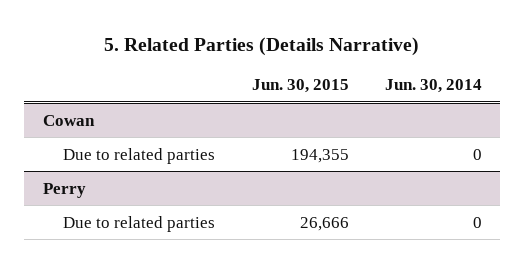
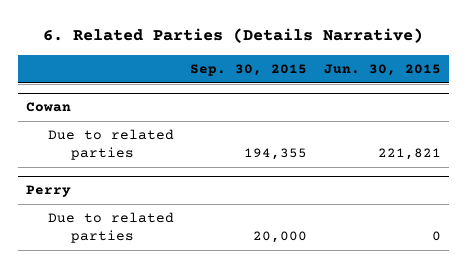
- 5. Related Parties (Details Narrative)
+ 6. Related Parties (Details Narrative)
- | Jun. 30, 2015 | Jun. 30, 2014
+ | Sep. 30, 2015 | Jun. 30, 2015
@ Cowan
- Due to related parties | 194,355 | 0
+ Due to related parties | 194,355 | 221,821
@ Perry
- Due to related parties | 26,666 | 0
+ Due to related parties | 20,000 | 0

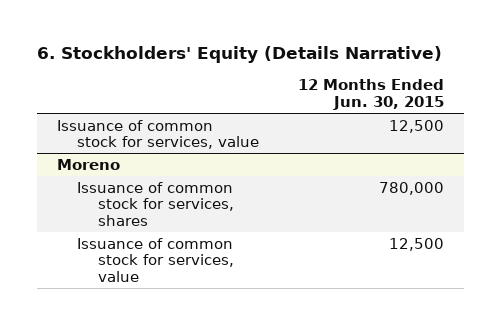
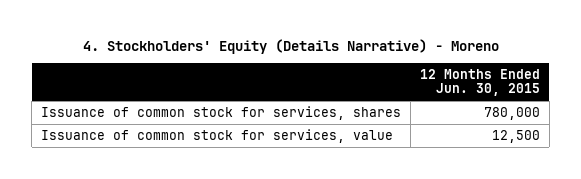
- 6. Stockholders' Equity (Details Narrative)
+ 4. Stockholders' Equity (Details Narrative) - Moreno
- Issuance of common stock for services, value | 12,500
- Moreno

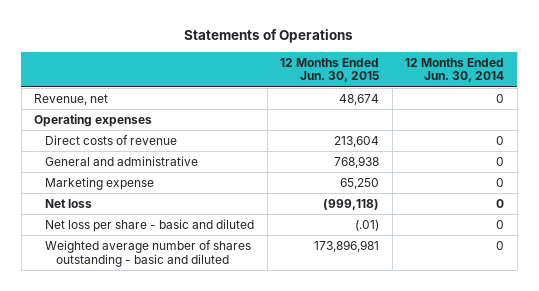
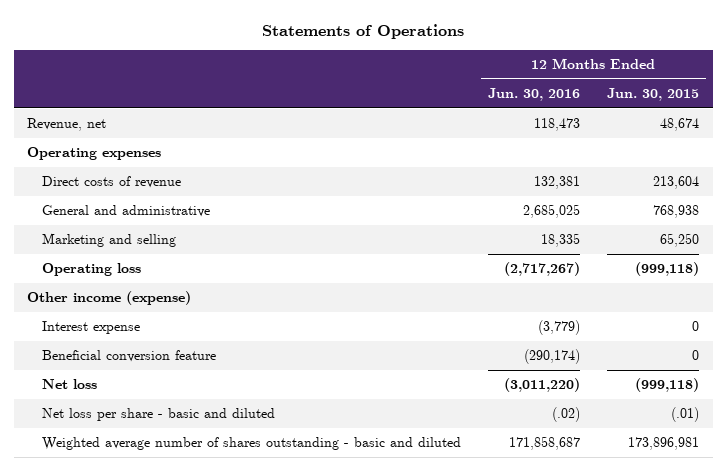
- | 12 Months Ended Jun. 30, 2015 | 12 Months Ended Jun. 30, 2014
+ | 12 Months Ended Jun. 30, 2016 | 12 Months Ended Jun. 30, 2015
- Marketing expense | 65,250 | 0
+ Marketing and selling | 18,335 | 65,250
+ Operating loss | (2,717,267) | (999,118)
+ Other income (expense)
+ Interest expense | (3,779) | 0
+ Beneficial conversion feature | (290,174) | 0

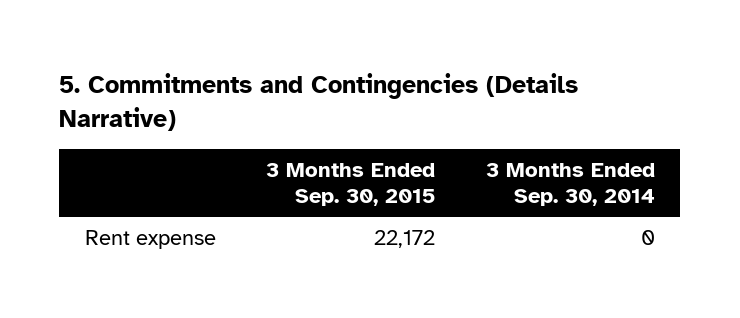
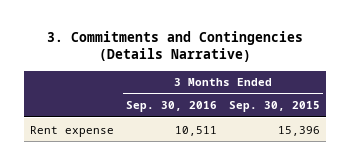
- 5. Commitments and Contingencies (Details Narrative)
+ 3. Commitments and Contingencies (Details Narrative)
- | 3 Months Ended Sep. 30, 2015 | 3 Months Ended Sep. 30, 2014
+ | 3 Months Ended Sep. 30, 2016 | 3 Months Ended Sep. 30, 2015
- Rent expense | 22,172 | 0
+ Rent expense | 10,511 | 15,396

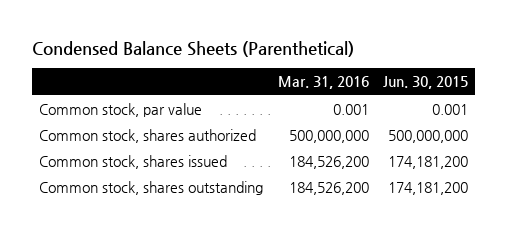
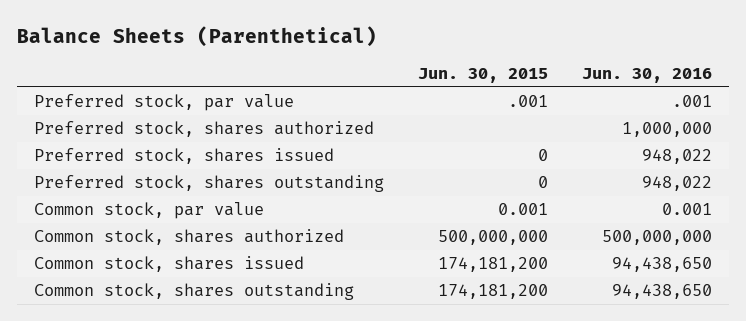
- Condensed Balance Sheets (Parenthetical)
+ Balance Sheets (Parenthetical)
- | Mar. 31, 2016 | Jun. 30, 2015
+ | Jun. 30, 2015 | Jun. 30, 2016
+ Preferred stock, par value | .001 | .001
+ Preferred stock, shares authorized | | 1,000,000
+ Preferred stock, shares issued | 0 | 948,022
+ Preferred stock, shares outstanding | 0 | 948,022

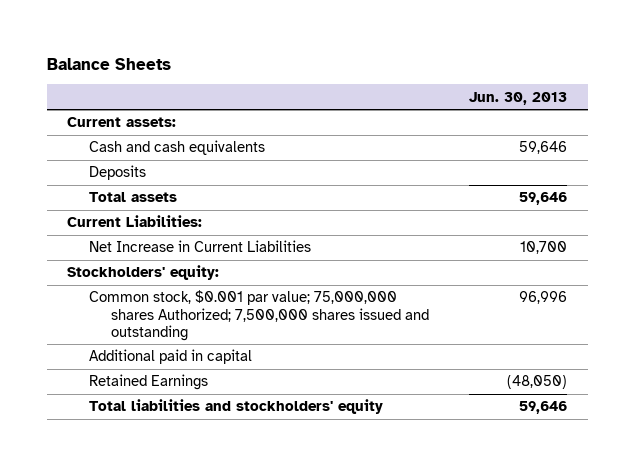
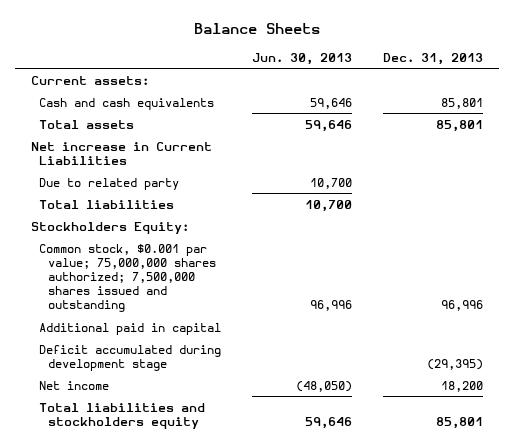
- | Jun. 30, 2013
+ | Jun. 30, 2013 | Dec. 31, 2013
- Deposits
- Current Liabilities:
- Net Increase in Current Liabilities | 10,700
- Stockholders' equity:
- Common stock, $0.001 par value; 75,000,000 shares Authorized; 7,500,000 shares issued and outstanding | 96,996
+ Net increase in Current Liabilities
+ Due to related party | 10,700 |
+ Total liabilities | 10,700 |
+ Stockholders Equity:
+ Common stock, $0.001 par value; 75,000,000 shares authorized; 7,500,000 shares issued and outstanding | 96,996 | 96,996
- Retained Earnings | (48,050)
- Total liabilities and stockholders' equity | 59,646
+ Deficit accumulated during development stage | | (29,395)
+ Net income | (48,050) | 18,200
+ Total liabilities and stockholders equity | 59,646 | 85,801

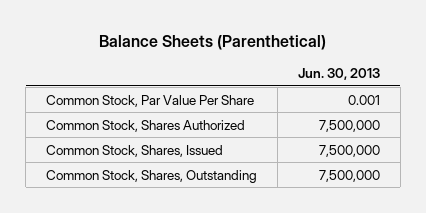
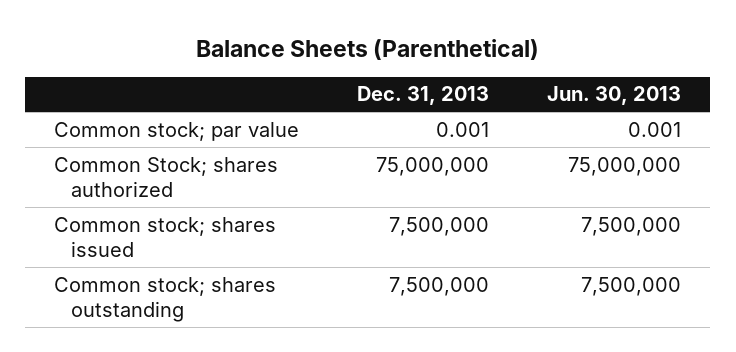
- | Jun. 30, 2013
+ | Dec. 31, 2013 | Jun. 30, 2013
- Common Stock, Par Value Per Share | 0.001
- Common Stock, Shares Authorized | 7,500,000
- Common Stock, Shares, Issued | 7,500,000
- Common Stock, Shares, Outstanding | 7,500,000
+ Common stock; par value | 0.001 | 0.001
+ Common Stock; shares authorized | 75,000,000 | 75,000,000
+ Common stock; shares issued | 7,500,000 | 7,500,000
+ Common stock; shares outstanding | 7,500,000 | 7,500,000

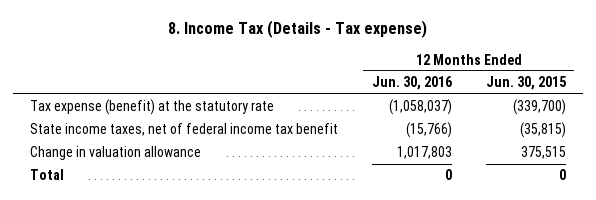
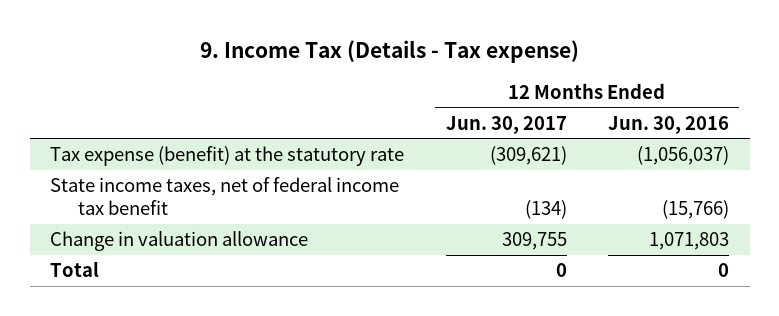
- 8. Income Tax (Details - Tax expense)
+ 9. Income Tax (Details - Tax expense)
- | 12 Months Ended Jun. 30, 2016 | 12 Months Ended Jun. 30, 2015
+ | 12 Months Ended Jun. 30, 2017 | 12 Months Ended Jun. 30, 2016
- Tax expense (benefit) at the statutory rate | (1,058,037) | (339,700)
+ Tax expense (benefit) at the statutory rate | (309,621) | (1,056,037)
- Change in valuation allowance | 1,017,803 | 375,515
+ Change in valuation allowance | 309,755 | 1,071,803

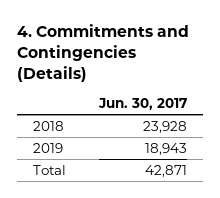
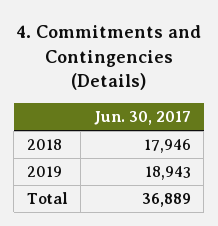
- 2018 | 23,928
+ 2018 | 17,946
- Total | 42,871
+ Total | 36,889

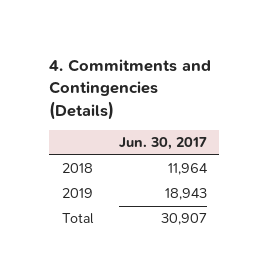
- 2018 | 17,946
+ 2018 | 11,964
- Total | 36,889
+ Total | 30,907

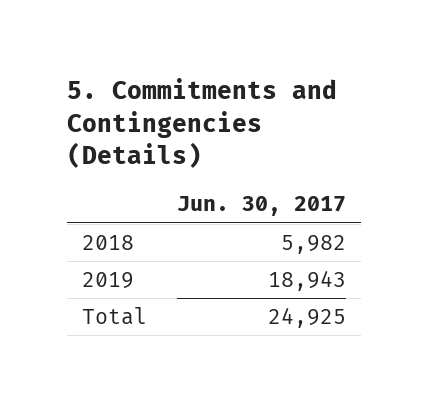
- 4. Commitments and Contingencies (Details)
+ 5. Commitments and Contingencies (Details)
- 2018 | 11,964
+ 2018 | 5,982
- Total | 30,907
+ Total | 24,925

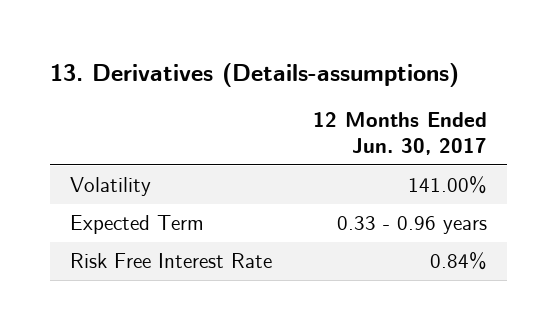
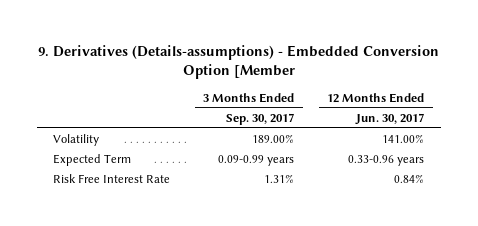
- 13. Derivatives (Details-assumptions)
+ 9. Derivatives (Details-assumptions) - Embedded Conversion Option [Member
- | 12 Months Ended Jun. 30, 2017
+ | 3 Months Ended Sep. 30, 2017 | 12 Months Ended Jun. 30, 2017
- Expected Term | 0.33 - 0.96 years
+ Expected Term | 0.09-0.99 years | 0.33-0.96 years

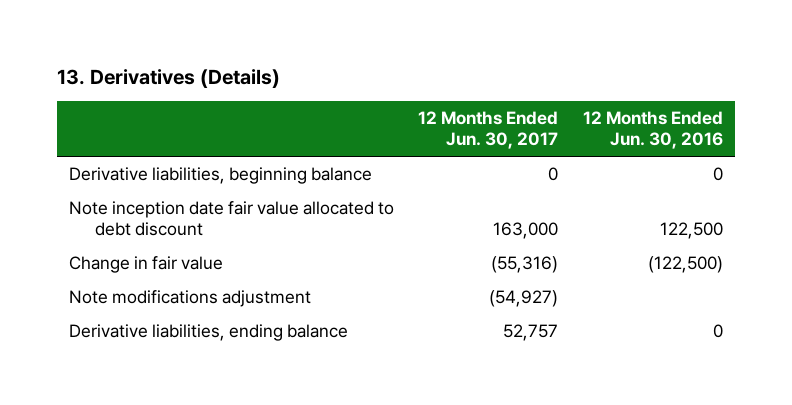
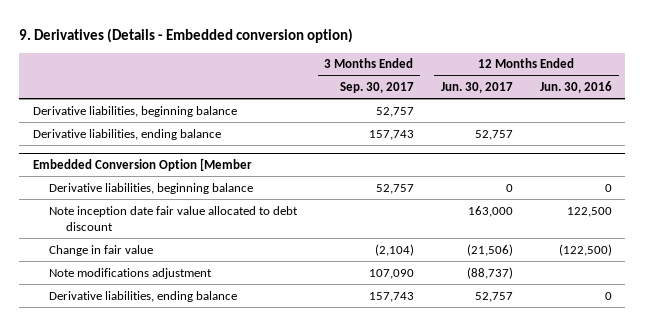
- 13. Derivatives (Details)
+ 9. Derivatives (Details - Embedded conversion option)
- | 12 Months Ended Jun. 30, 2017 | 12 Months Ended Jun. 30, 2016
+ | 3 Months Ended Sep. 30, 2017 | 12 Months Ended Jun. 30, 2017 | 12 Months Ended Jun. 30, 2016
+ Derivative liabilities, beginning balance | 52,757 | |
+ Derivative liabilities, ending balance | 157,743 | 52,757 |
+ Embedded Conversion Option [Member
- Change in fair value | (55,316) | (122,500)
- Note modifications adjustment | (54,927) |
+ Change in fair value | (2,104) | (21,506) | (122,500)
+ Note modifications adjustment | 107,090 | (88,737) |

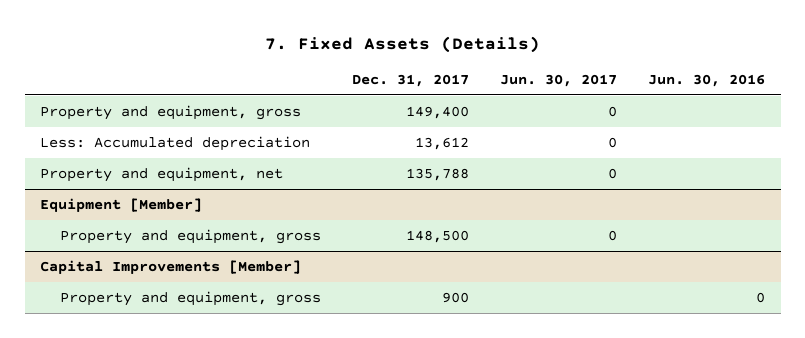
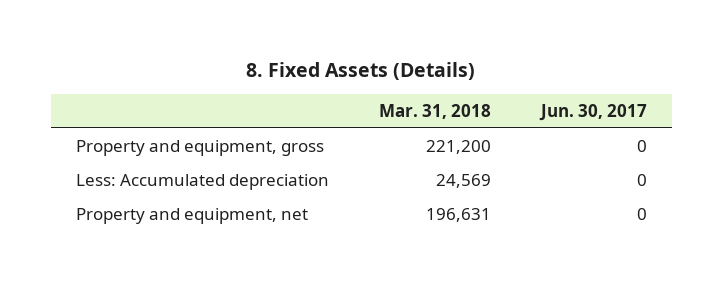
- 7. Fixed Assets (Details)
+ 8. Fixed Assets (Details)
- | Dec. 31, 2017 | Jun. 30, 2017 | Jun. 30, 2016
+ | Mar. 31, 2018 | Jun. 30, 2017
- Equipment [Member]
- Property and equipment, gross | 148,500 | 0 |
- Capital Improvements [Member]
- Property and equipment, gross | 900 | | 0

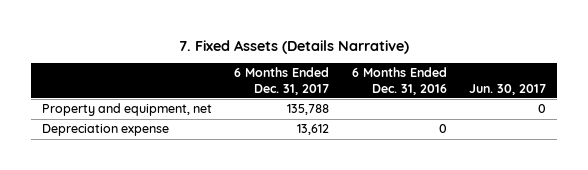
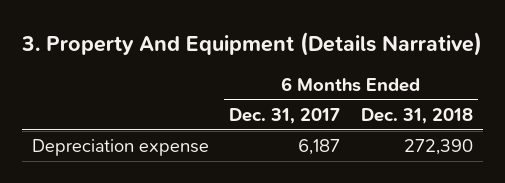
- 7. Fixed Assets (Details Narrative)
+ 3. Property And Equipment (Details Narrative)
- | 6 Months Ended Dec. 31, 2017 | 6 Months Ended Dec. 31, 2016 | Jun. 30, 2017
+ | 6 Months Ended Dec. 31, 2017 | 6 Months Ended Dec. 31, 2018
- Property and equipment, net | 135,788 | | 0
- Depreciation expense | 13,612 | 0 |
+ Depreciation expense | 6,187 | 272,390

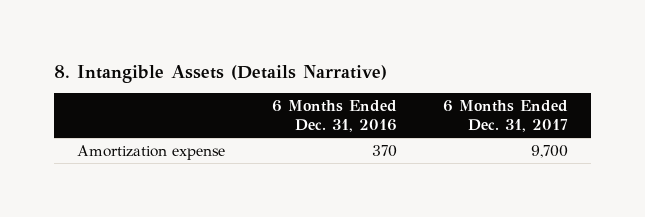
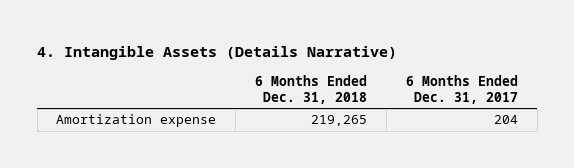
- 8. Intangible Assets (Details Narrative)
+ 4. Intangible Assets (Details Narrative)
- | 6 Months Ended Dec. 31, 2016 | 6 Months Ended Dec. 31, 2017
+ | 6 Months Ended Dec. 31, 2018 | 6 Months Ended Dec. 31, 2017
- Amortization expense | 370 | 9,700
+ Amortization expense | 219,265 | 204

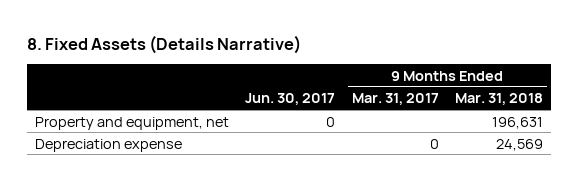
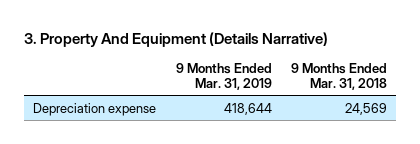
- 8. Fixed Assets (Details Narrative)
+ 3. Property And Equipment (Details Narrative)
- | Jun. 30, 2017 | 9 Months Ended Mar. 31, 2017 | 9 Months Ended Mar. 31, 2018
+ | 9 Months Ended Mar. 31, 2019 | 9 Months Ended Mar. 31, 2018
- Property and equipment, net | 0 | | 196,631

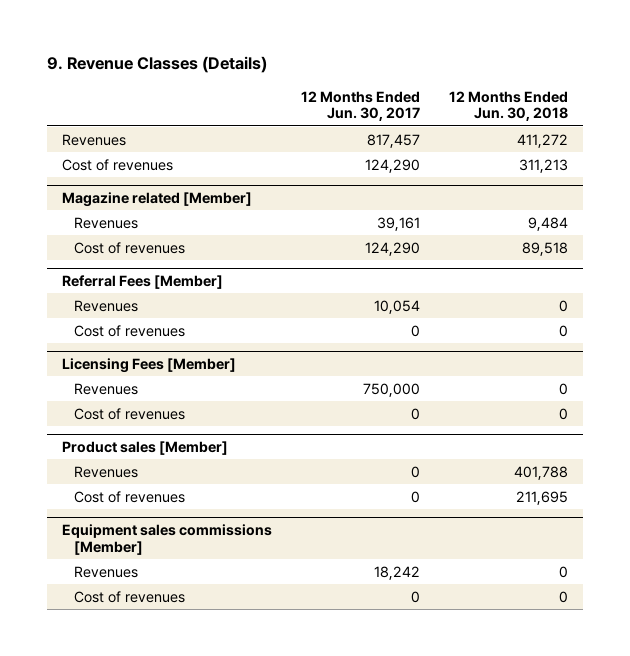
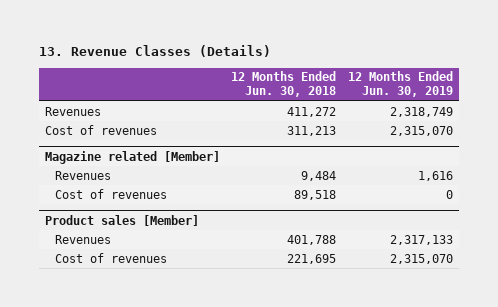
- 9. Revenue Classes (Details)
+ 13. Revenue Classes (Details)
- | 12 Months Ended Jun. 30, 2017 | 12 Months Ended Jun. 30, 2018
+ | 12 Months Ended Jun. 30, 2018 | 12 Months Ended Jun. 30, 2019
- Referral Fees [Member]
- Revenues | 10,054 | 0
- Cost of revenues | 0 | 0
- Licensing Fees [Member]
- Revenues | 750,000 | 0
- Cost of revenues | 0 | 0
@ Product sales [Member]
- Cost of revenues | 0 | 211,695
- Equipment sales commissions [Member]
- Revenues | 18,242 | 0
- Cost of revenues | 0 | 0
@ Product sales [Member]
+ Cost of revenues | 221,695 | 2,315,070

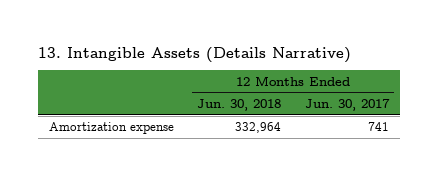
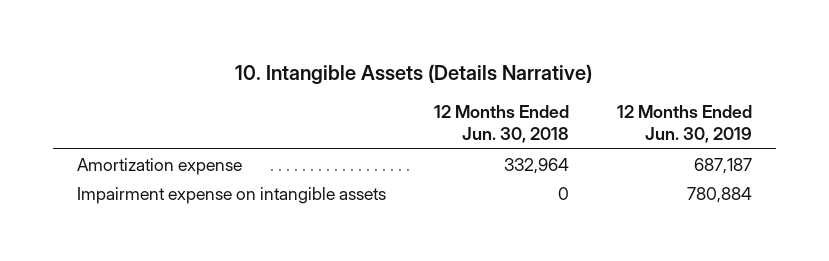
- 13. Intangible Assets (Details Narrative)
+ 10. Intangible Assets (Details Narrative)
- | 12 Months Ended Jun. 30, 2018 | 12 Months Ended Jun. 30, 2017
+ | 12 Months Ended Jun. 30, 2018 | 12 Months Ended Jun. 30, 2019
+ Impairment expense on intangible assets | 0 | 780,884

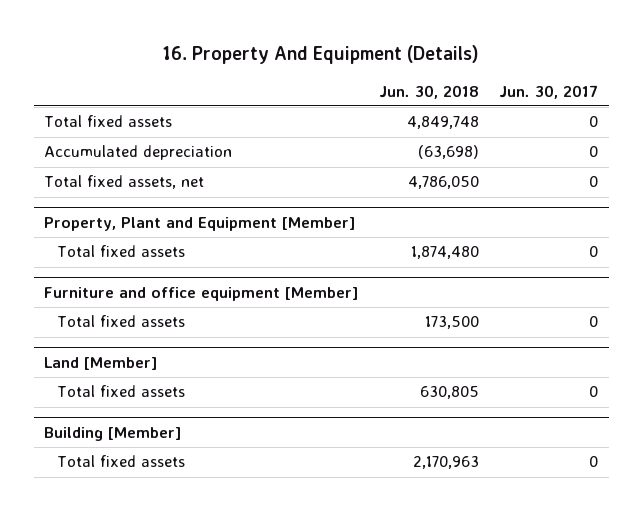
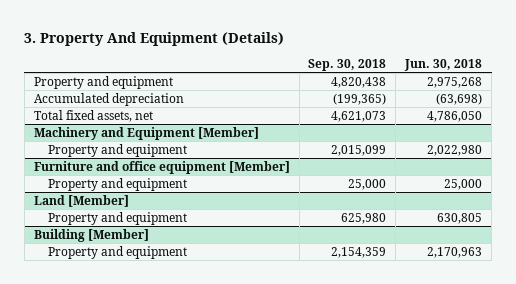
- 16. Property And Equipment (Details)
+ 3. Property And Equipment (Details)
- | Jun. 30, 2018 | Jun. 30, 2017
+ | Sep. 30, 2018 | Jun. 30, 2018
- Total fixed assets | 4,849,748 | 0
+ Property and equipment | 4,820,438 | 2,975,268
- Property, Plant and Equipment [Member]
- Total fixed assets | 1,874,480 | 0
+ Machinery and Equipment [Member]
+ Property and equipment | 2,015,099 | 2,022,980
@ Furniture and office equipment [Member]
- Total fixed assets | 173,500 | 0
+ Property and equipment | 25,000 | 25,000
@ Land [Member]
- Total fixed assets | 630,805 | 0
+ Property and equipment | 625,980 | 630,805
@ Building [Member]
- Total fixed assets | 2,170,963 | 0
+ Property and equipment | 2,154,359 | 2,170,963

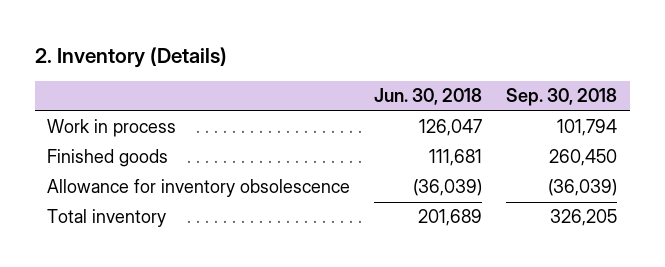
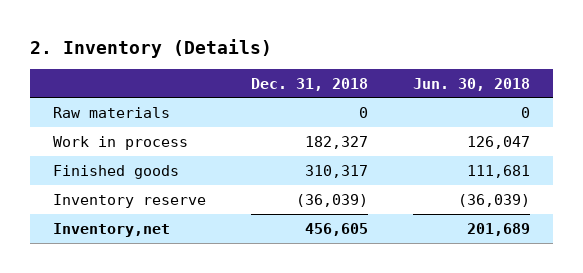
- | Jun. 30, 2018 | Sep. 30, 2018
+ | Dec. 31, 2018 | Jun. 30, 2018
+ Raw materials | 0 | 0
- Allowance for inventory obsolescence | (36,039) | (36,039)
- Total inventory | 201,689 | 326,205
+ Inventory reserve | (36,039) | (36,039)
+ Inventory,net | 456,605 | 201,689

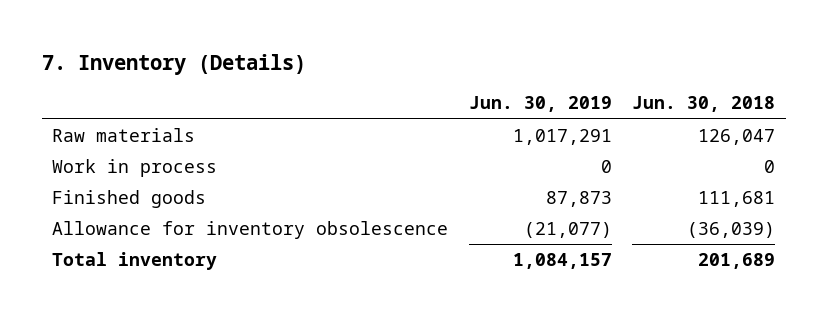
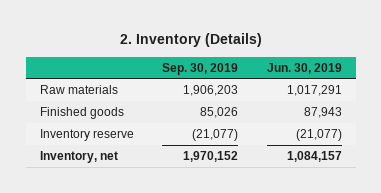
- 7. Inventory (Details)
+ 2. Inventory (Details)
- | Jun. 30, 2019 | Jun. 30, 2018
+ | Sep. 30, 2019 | Jun. 30, 2019
- Work in process | 0 | 0
- Finished goods | 87,873 | 111,681
- Allowance for inventory obsolescence | (21,077) | (36,039)
- Total inventory | 1,084,157 | 201,689
+ Finished goods | 85,026 | 87,943
+ Inventory reserve | (21,077) | (21,077)
+ Inventory, net | 1,970,152 | 1,084,157

